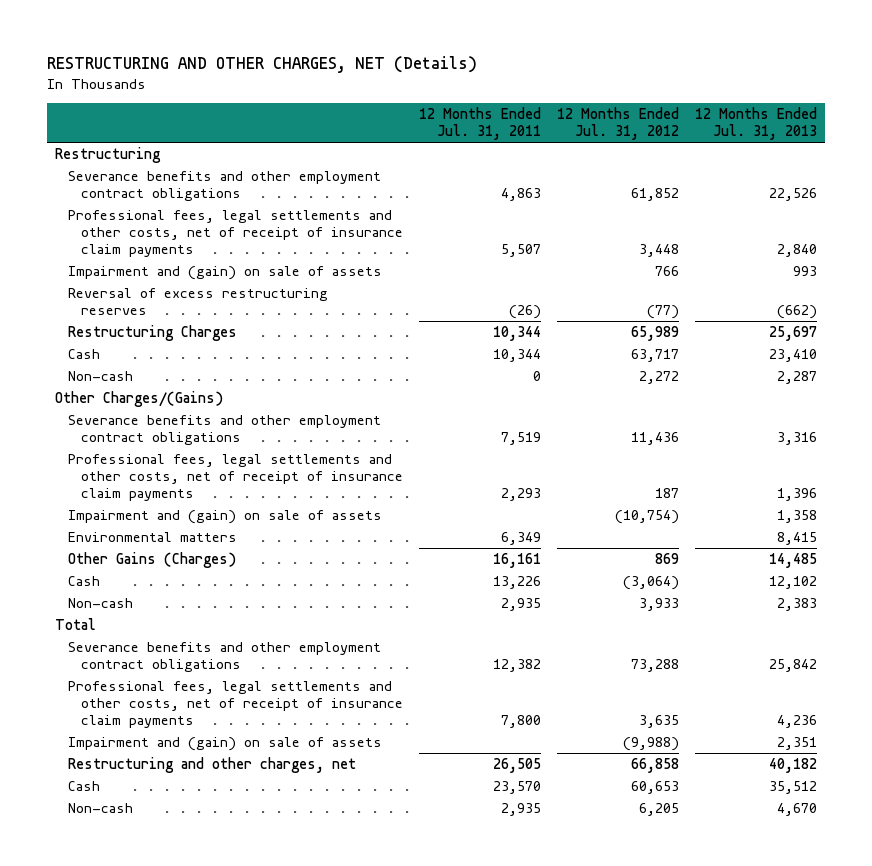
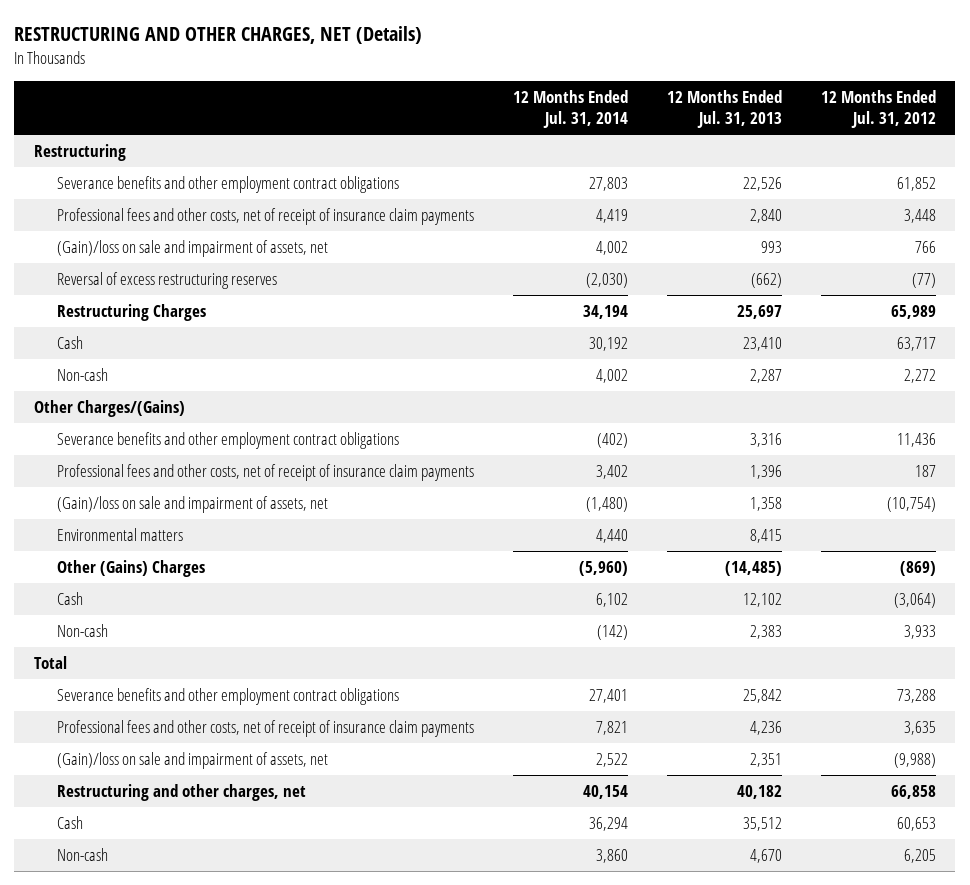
- | 12 Months Ended Jul. 31, 2011 | 12 Months Ended Jul. 31, 2012 | 12 Months Ended Jul. 31, 2013
+ | 12 Months Ended Jul. 31, 2014 | 12 Months Ended Jul. 31, 2013 | 12 Months Ended Jul. 31, 2012
- Professional fees, legal settlements and other costs, net of receipt of insurance claim payments | 5,507 | 3,448 | 2,840
- Impairment and (gain) on sale of assets | | 766 | 993
+ Professional fees and other costs, net of receipt of insurance claim payments | 4,419 | 2,840 | 3,448
+ (Gain)/loss on sale and impairment of assets, net | 4,002 | 993 | 766
- Professional fees, legal settlements and other costs, net of receipt of insurance claim payments | 2,293 | 187 | 1,396
- Impairment and (gain) on sale of assets | | (10,754) | 1,358
+ Professional fees and other costs, net of receipt of insurance claim payments | 3,402 | 1,396 | 187
+ (Gain)/loss on sale and impairment of assets, net | (1,480) | 1,358 | (10,754)
- Other Gains (Charges) | 16,161 | 869 | 14,485
+ Other (Gains) Charges | (5,960) | (14,485) | (869)
- Professional fees, legal settlements and other costs, net of receipt of insurance claim payments | 7,800 | 3,635 | 4,236
- Impairment and (gain) on sale of assets | | (9,988) | 2,351
+ Professional fees and other costs, net of receipt of insurance claim payments | 7,821 | 4,236 | 3,635
+ (Gain)/loss on sale and impairment of assets, net | 2,522 | 2,351 | (9,988)

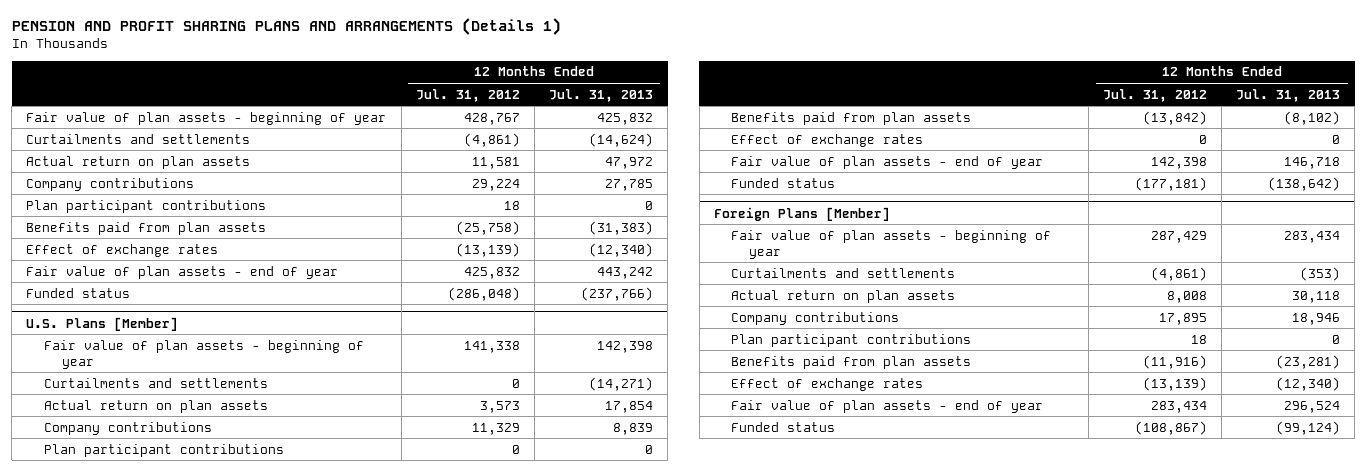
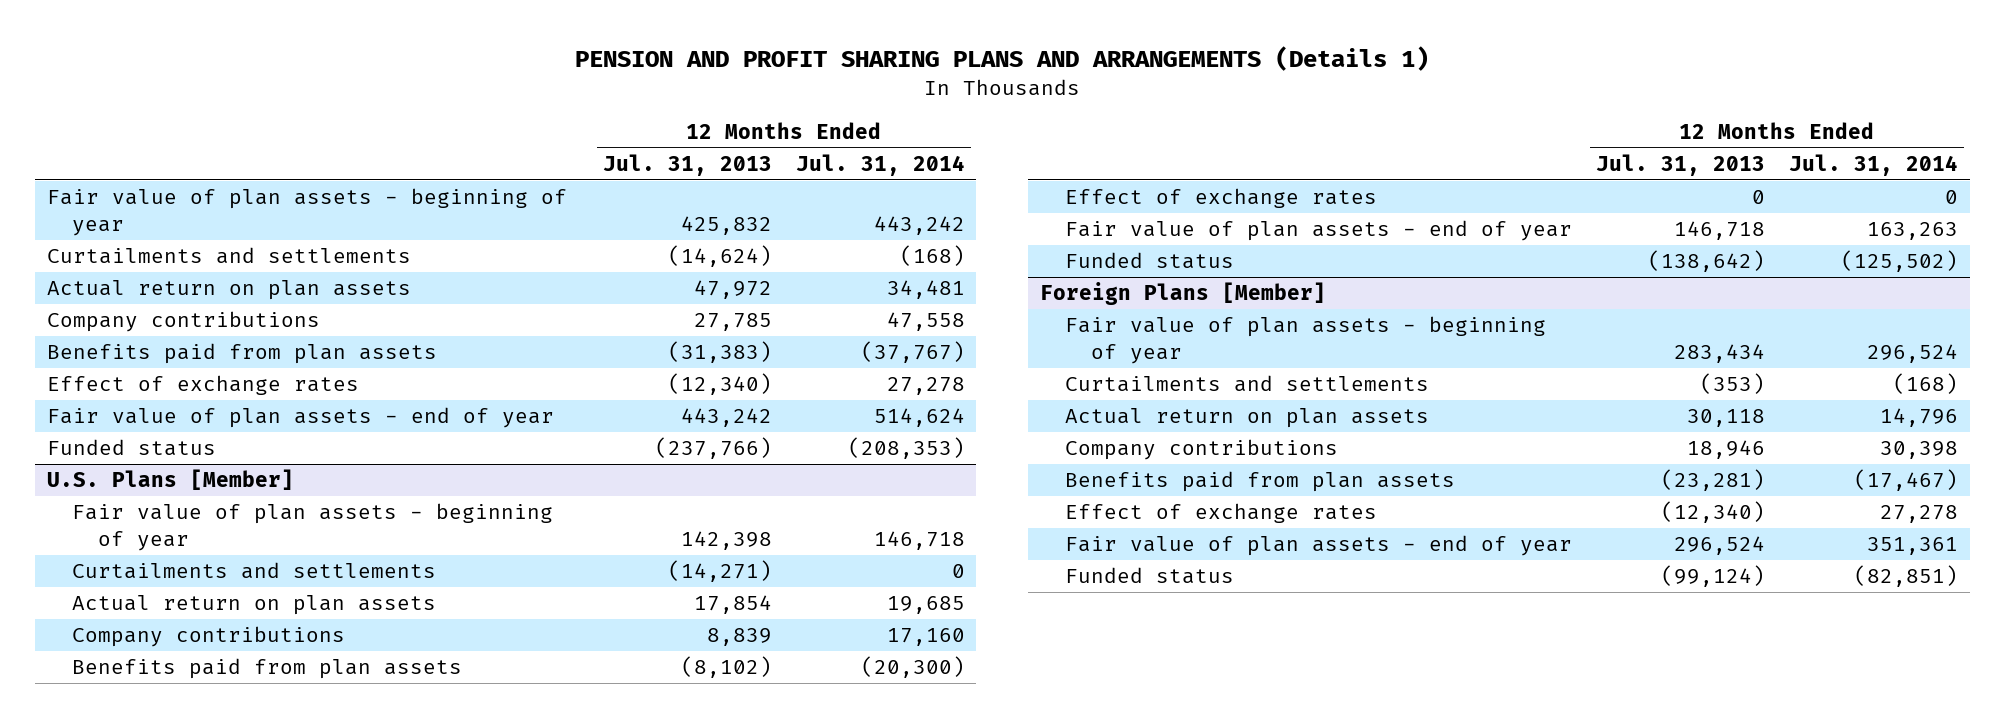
- | 12 Months Ended Jul. 31, 2012 | 12 Months Ended Jul. 31, 2013
+ | 12 Months Ended Jul. 31, 2013 | 12 Months Ended Jul. 31, 2014
- Plan participant contributions | 18 | 0
@ U.S. Plans [Member]
- Plan participant contributions | 0 | 0
@ Foreign Plans [Member]
- Plan participant contributions | 18 | 0

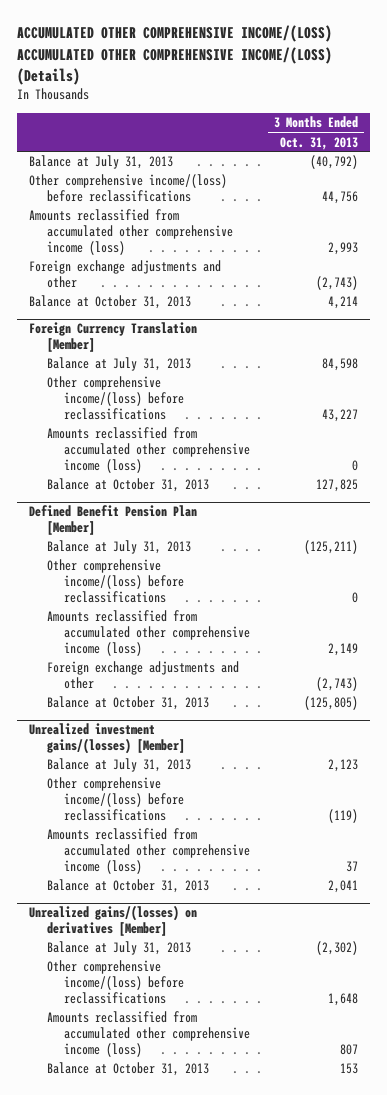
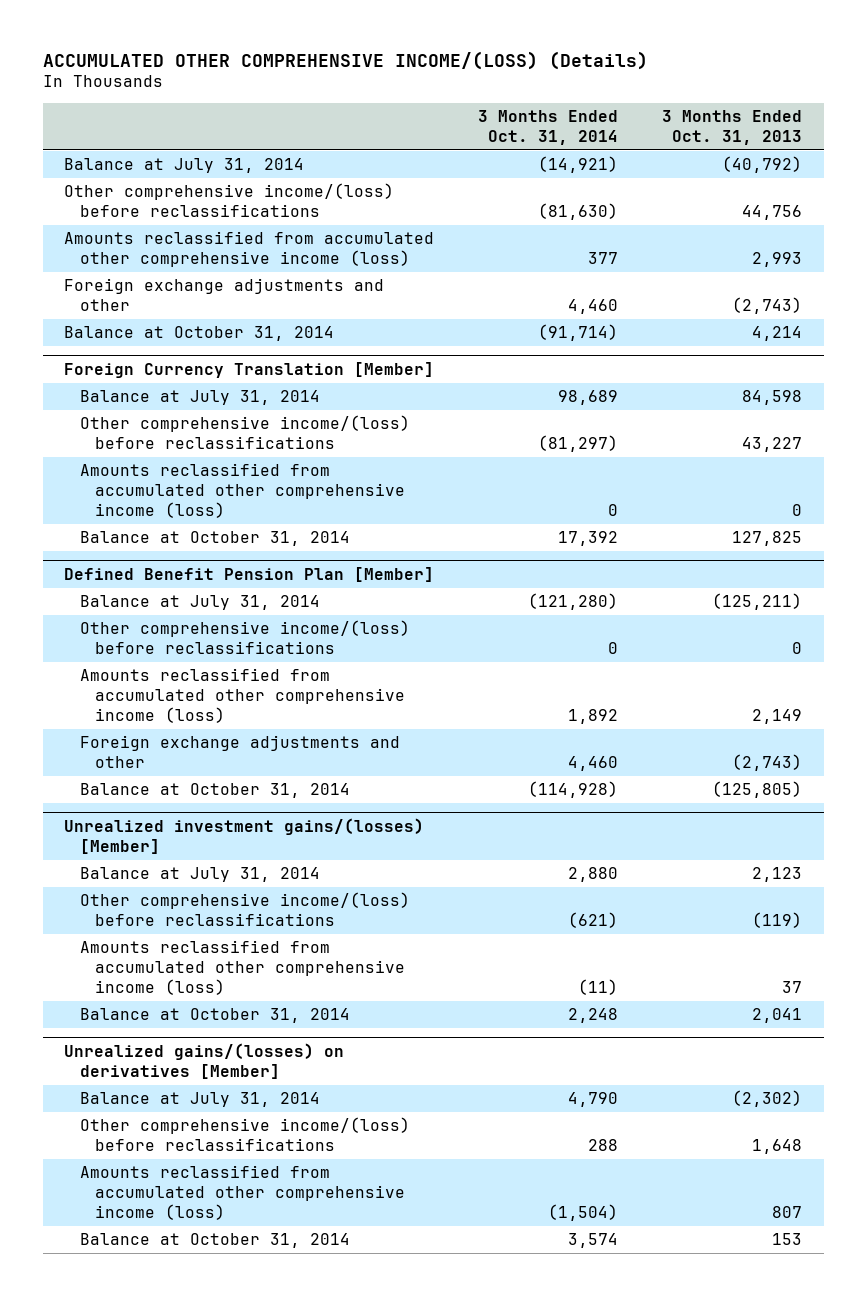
- ACCUMULATED OTHER COMPREHENSIVE INCOME/(LOSS) ACCUMULATED OTHER COMPREHENSIVE INCOME/(LOSS) (Details)
+ ACCUMULATED OTHER COMPREHENSIVE INCOME/(LOSS) (Details)
- | 3 Months Ended Oct. 31, 2013
+ | 3 Months Ended Oct. 31, 2014 | 3 Months Ended Oct. 31, 2013
- Balance at July 31, 2013 | (40,792)
+ Balance at July 31, 2014 | (14,921) | (40,792)
- Balance at October 31, 2013 | 4,214
+ Balance at October 31, 2014 | (91,714) | 4,214
@ Foreign Currency Translation [Member]
- Balance at July 31, 2013 | 84,598
+ Balance at July 31, 2014 | 98,689 | 84,598
- Balance at October 31, 2013 | 127,825
+ Balance at October 31, 2014 | 17,392 | 127,825
@ Defined Benefit Pension Plan [Member]
- Balance at July 31, 2013 | (125,211)
+ Balance at July 31, 2014 | (121,280) | (125,211)
- Balance at October 31, 2013 | (125,805)
+ Balance at October 31, 2014 | (114,928) | (125,805)
@ Unrealized investment gains/(losses) [Member]
- Balance at July 31, 2013 | 2,123
+ Balance at July 31, 2014 | 2,880 | 2,123
- Balance at October 31, 2013 | 2,041
+ Balance at October 31, 2014 | 2,248 | 2,041
@ Unrealized gains/(losses) on derivatives [Member]
- Balance at July 31, 2013 | (2,302)
+ Balance at July 31, 2014 | 4,790 | (2,302)
- Balance at October 31, 2013 | 153
+ Balance at October 31, 2014 | 3,574 | 153

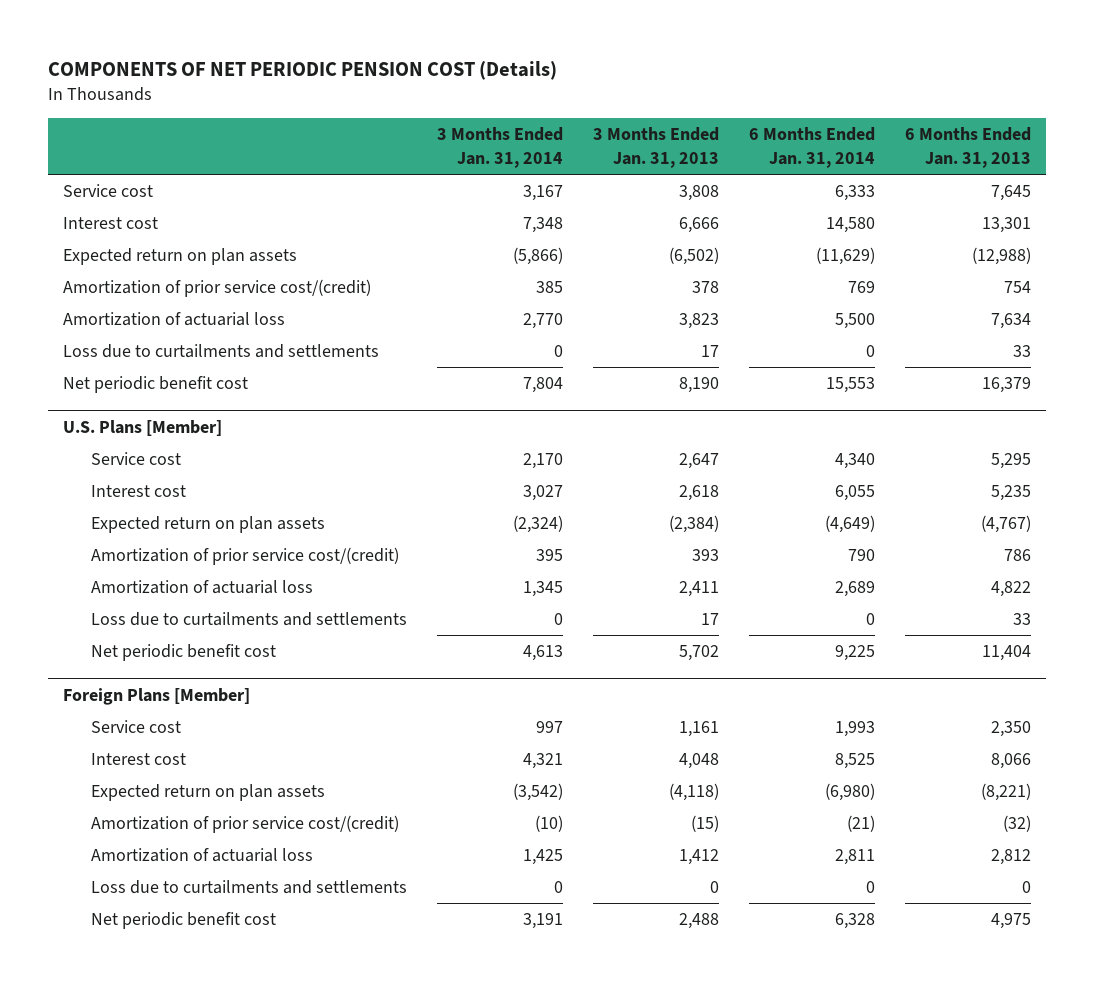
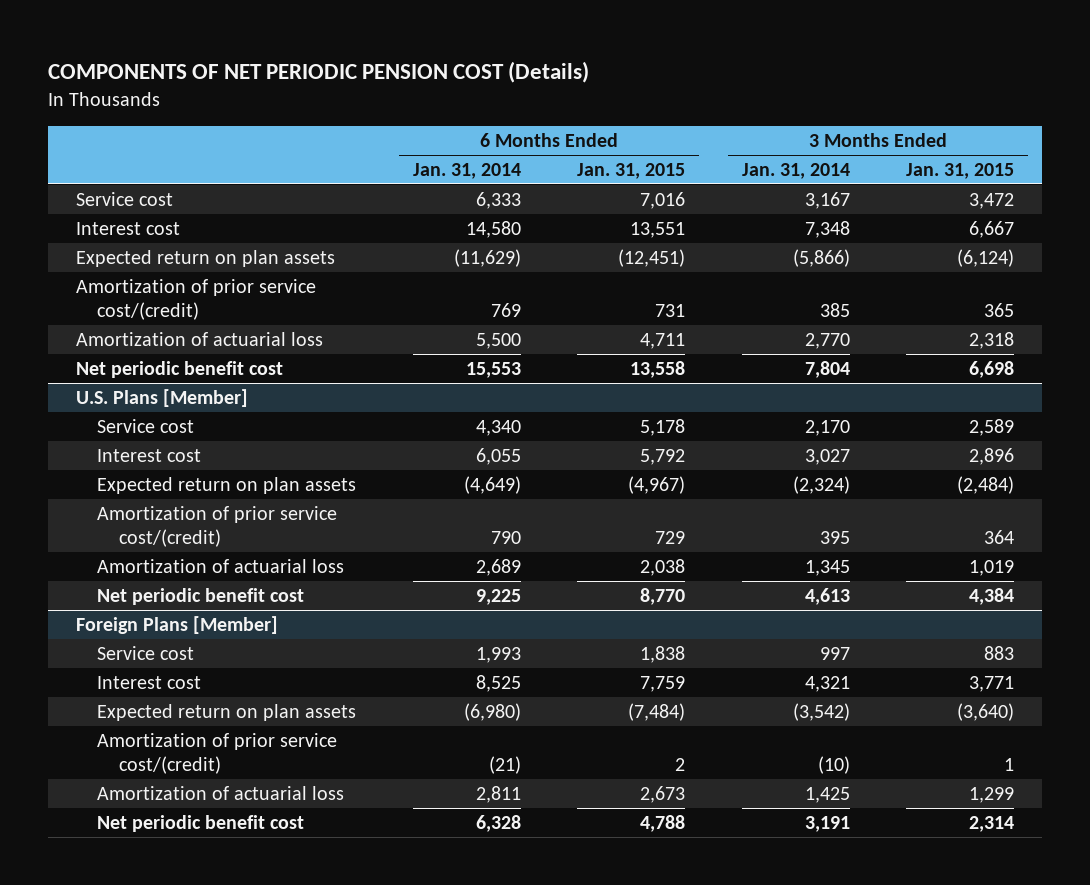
- | 3 Months Ended Jan. 31, 2014 | 3 Months Ended Jan. 31, 2013 | 6 Months Ended Jan. 31, 2014 | 6 Months Ended Jan. 31, 2013
+ | 6 Months Ended Jan. 31, 2014 | 6 Months Ended Jan. 31, 2015 | 3 Months Ended Jan. 31, 2014 | 3 Months Ended Jan. 31, 2015
- Loss due to curtailments and settlements | 0 | 17 | 0 | 33
@ U.S. Plans [Member]
- Loss due to curtailments and settlements | 0 | 17 | 0 | 33
@ Foreign Plans [Member]
- Loss due to curtailments and settlements | 0 | 0 | 0 | 0

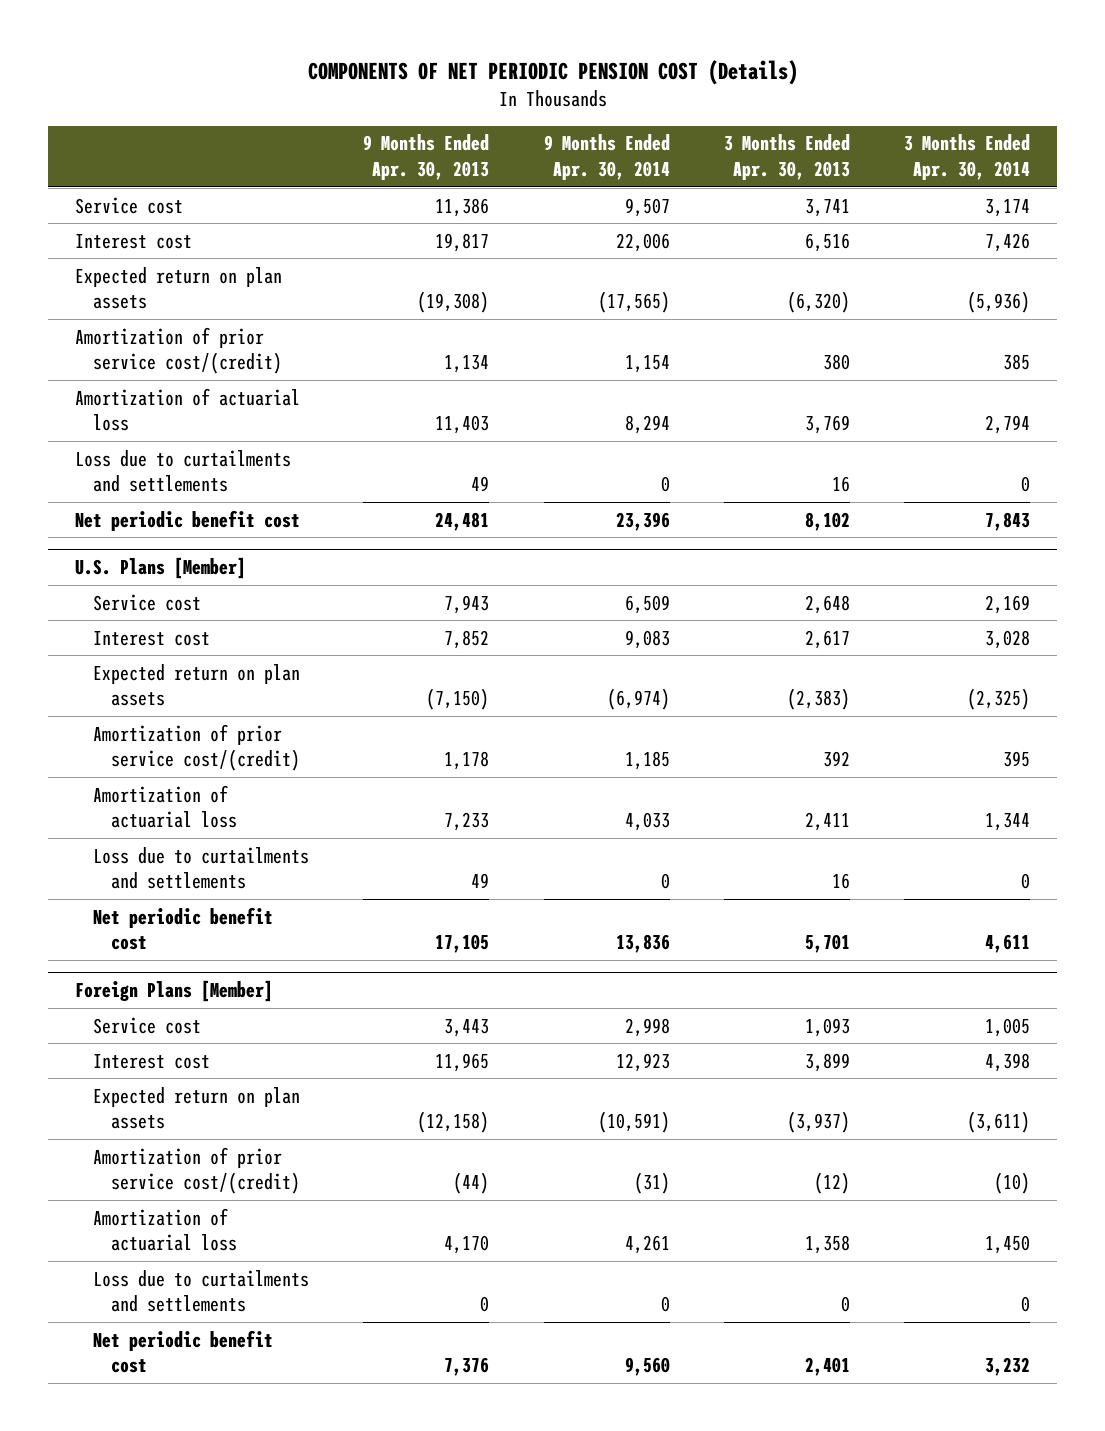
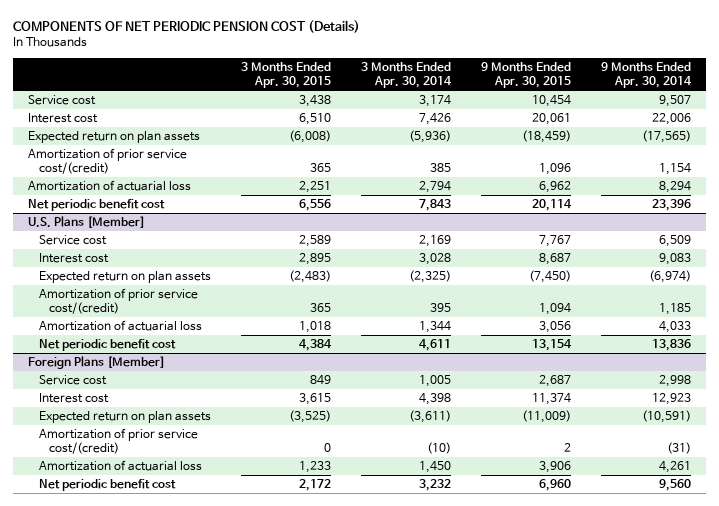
- | 9 Months Ended Apr. 30, 2013 | 9 Months Ended Apr. 30, 2014 | 3 Months Ended Apr. 30, 2013 | 3 Months Ended Apr. 30, 2014
+ | 3 Months Ended Apr. 30, 2015 | 3 Months Ended Apr. 30, 2014 | 9 Months Ended Apr. 30, 2015 | 9 Months Ended Apr. 30, 2014
- Loss due to curtailments and settlements | 49 | 0 | 16 | 0
@ U.S. Plans [Member]
- Loss due to curtailments and settlements | 49 | 0 | 16 | 0
@ Foreign Plans [Member]
- Loss due to curtailments and settlements | 0 | 0 | 0 | 0

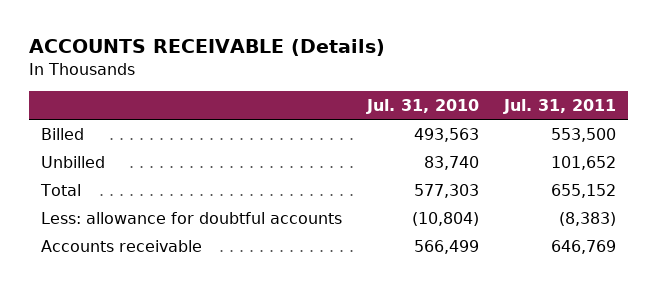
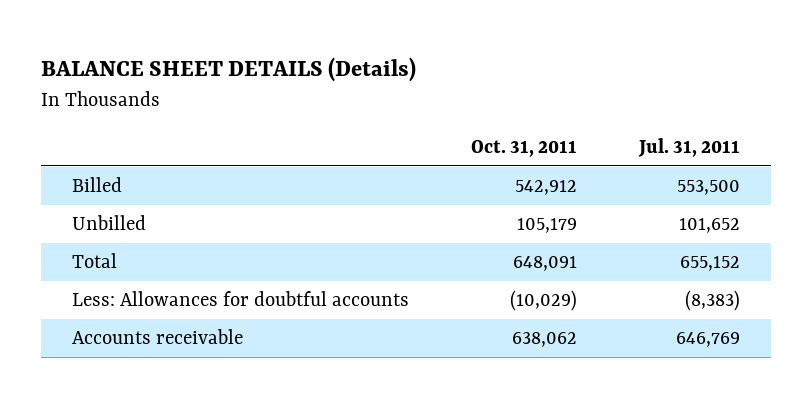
- ACCOUNTS RECEIVABLE (Details)
+ BALANCE SHEET DETAILS (Details)
- | Jul. 31, 2010 | Jul. 31, 2011
+ | Oct. 31, 2011 | Jul. 31, 2011
- Less: allowance for doubtful accounts | (10,804) | (8,383)
+ Less: Allowances for doubtful accounts | (10,029) | (8,383)

